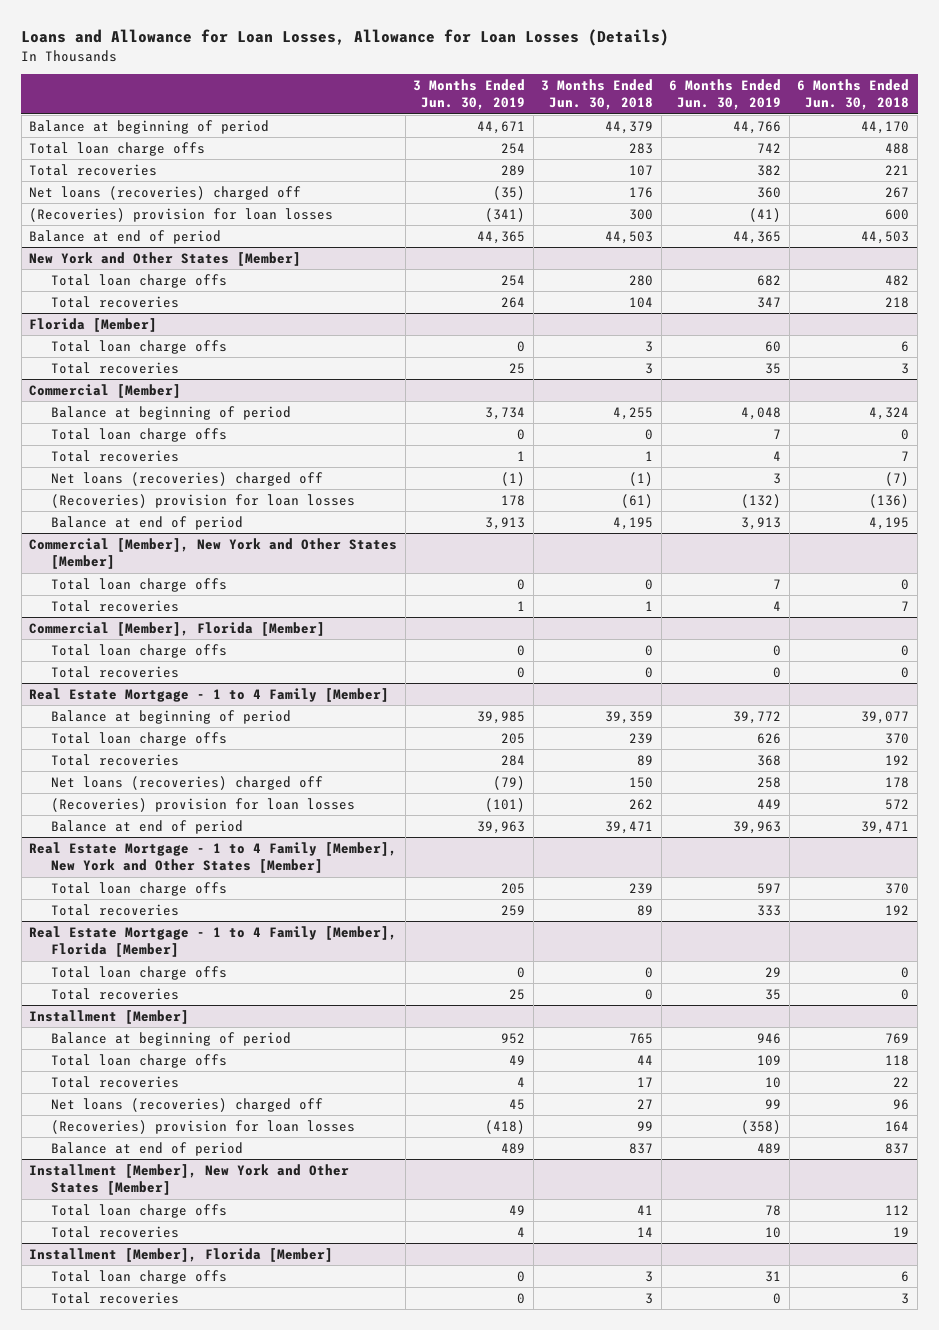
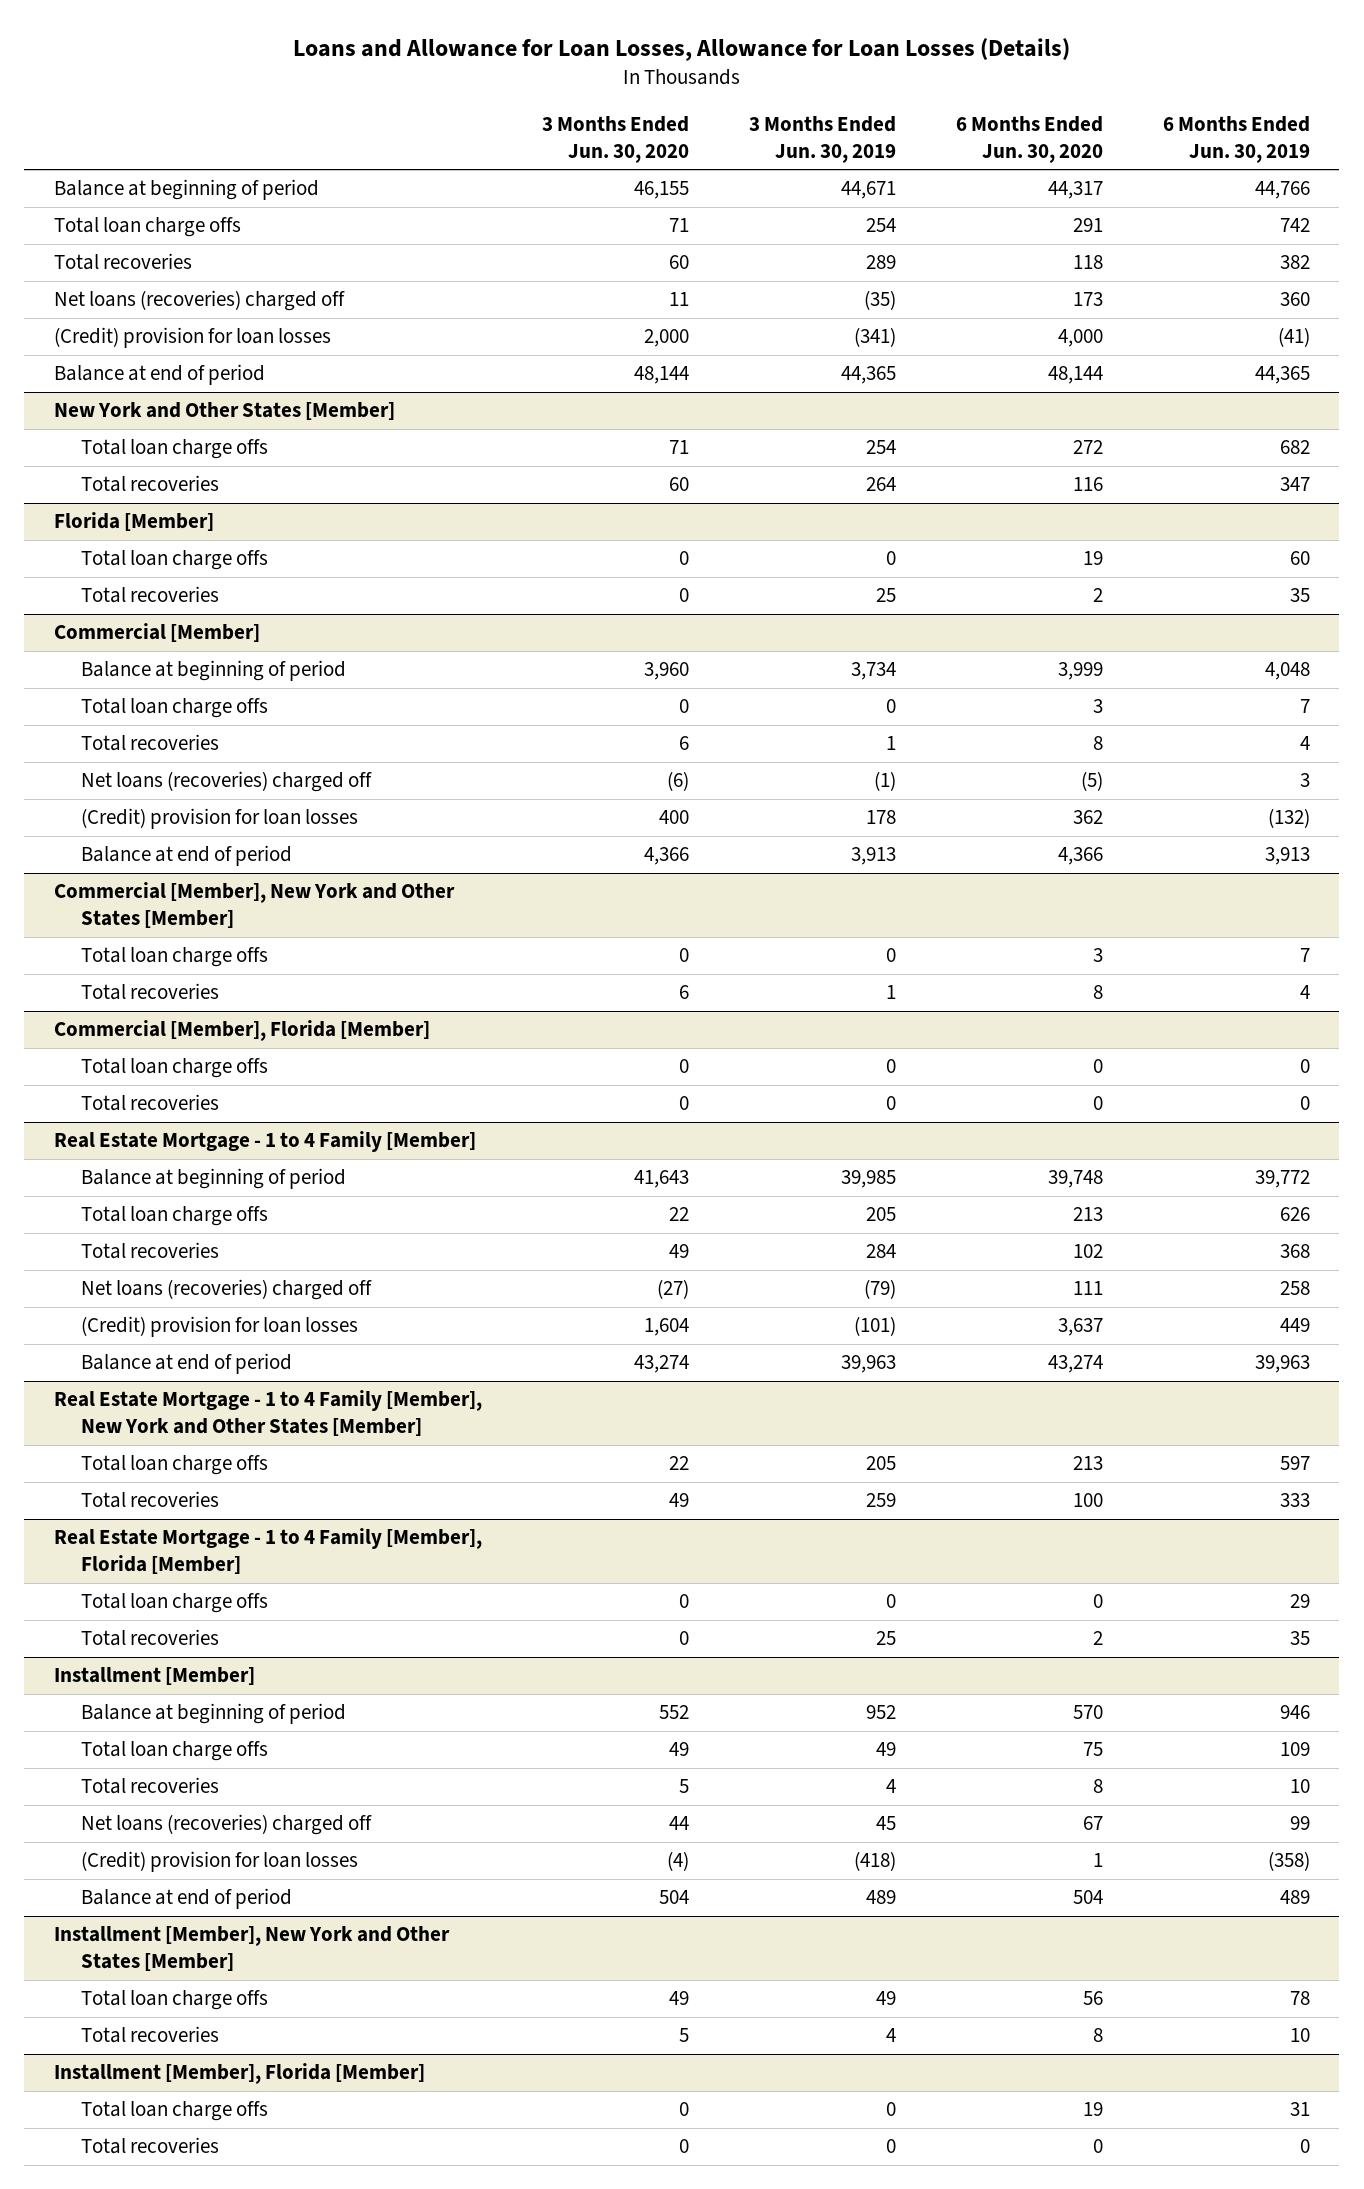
- | 3 Months Ended Jun. 30, 2019 | 3 Months Ended Jun. 30, 2018 | 6 Months Ended Jun. 30, 2019 | 6 Months Ended Jun. 30, 2018
+ | 3 Months Ended Jun. 30, 2020 | 3 Months Ended Jun. 30, 2019 | 6 Months Ended Jun. 30, 2020 | 6 Months Ended Jun. 30, 2019
- (Recoveries) provision for loan losses | (341) | 300 | (41) | 600
+ (Credit) provision for loan losses | 2,000 | (341) | 4,000 | (41)
@ Commercial [Member]
- (Recoveries) provision for loan losses | 178 | (61) | (132) | (136)
+ (Credit) provision for loan losses | 400 | 178 | 362 | (132)
@ Real Estate Mortgage - 1 to 4 Family [Member]
- (Recoveries) provision for loan losses | (101) | 262 | 449 | 572
+ (Credit) provision for loan losses | 1,604 | (101) | 3,637 | 449
@ Installment [Member]
- (Recoveries) provision for loan losses | (418) | 99 | (358) | 164
+ (Credit) provision for loan losses | (4) | (418) | 1 | (358)

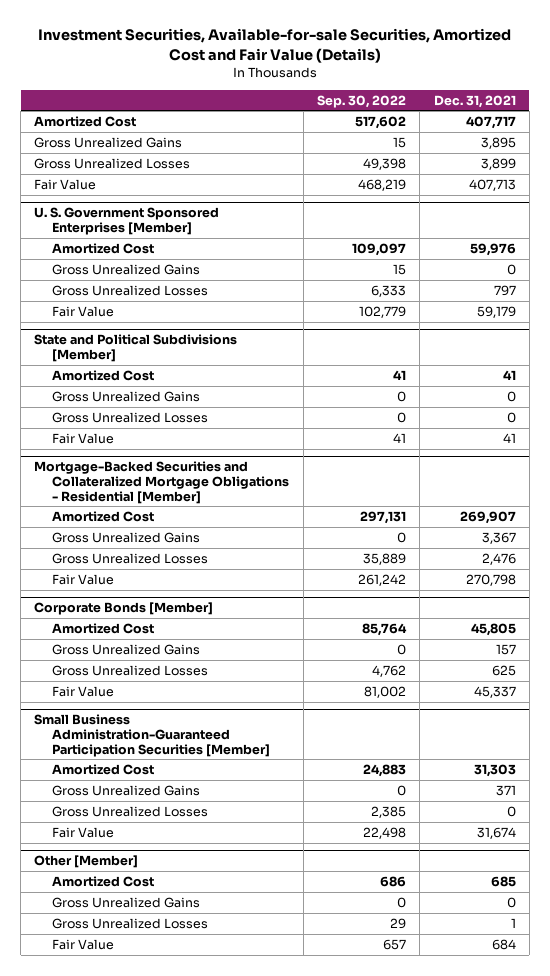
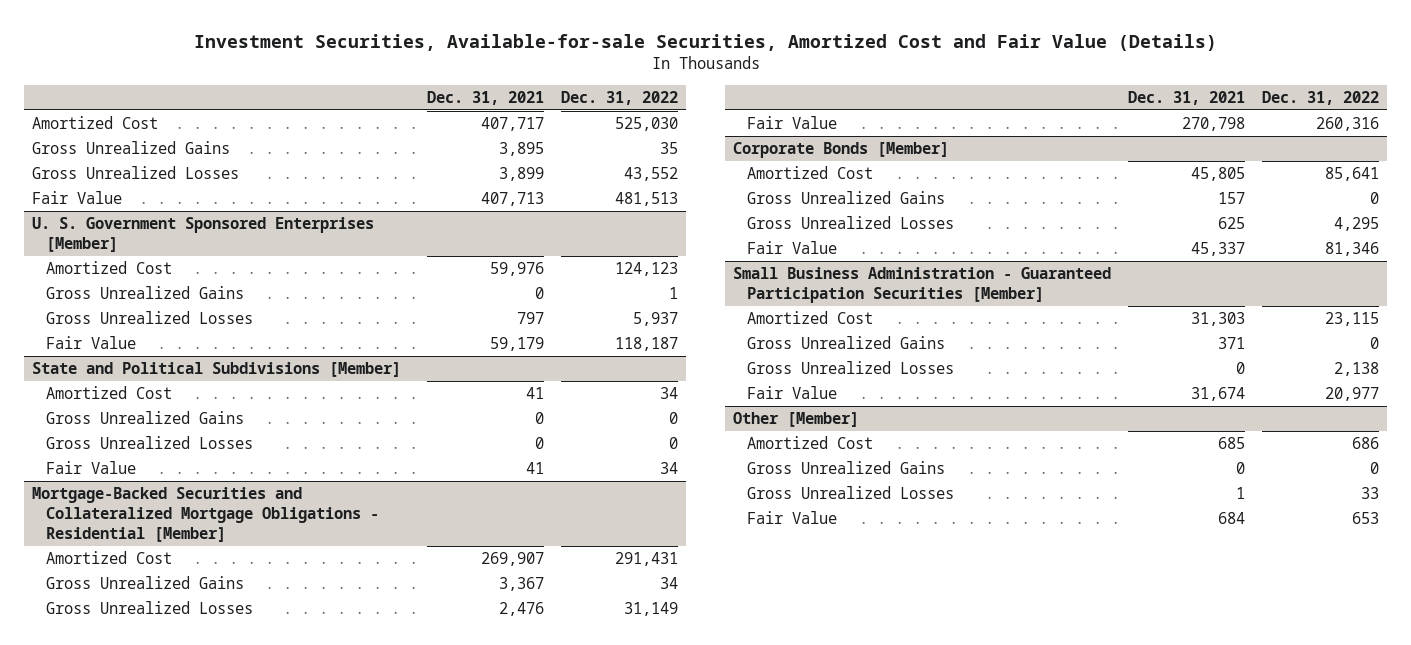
- | Sep. 30, 2022 | Dec. 31, 2021
+ | Dec. 31, 2021 | Dec. 31, 2022
- Small Business Administration-Guaranteed Participation Securities [Member]
+ Small Business Administration - Guaranteed Participation Securities [Member]

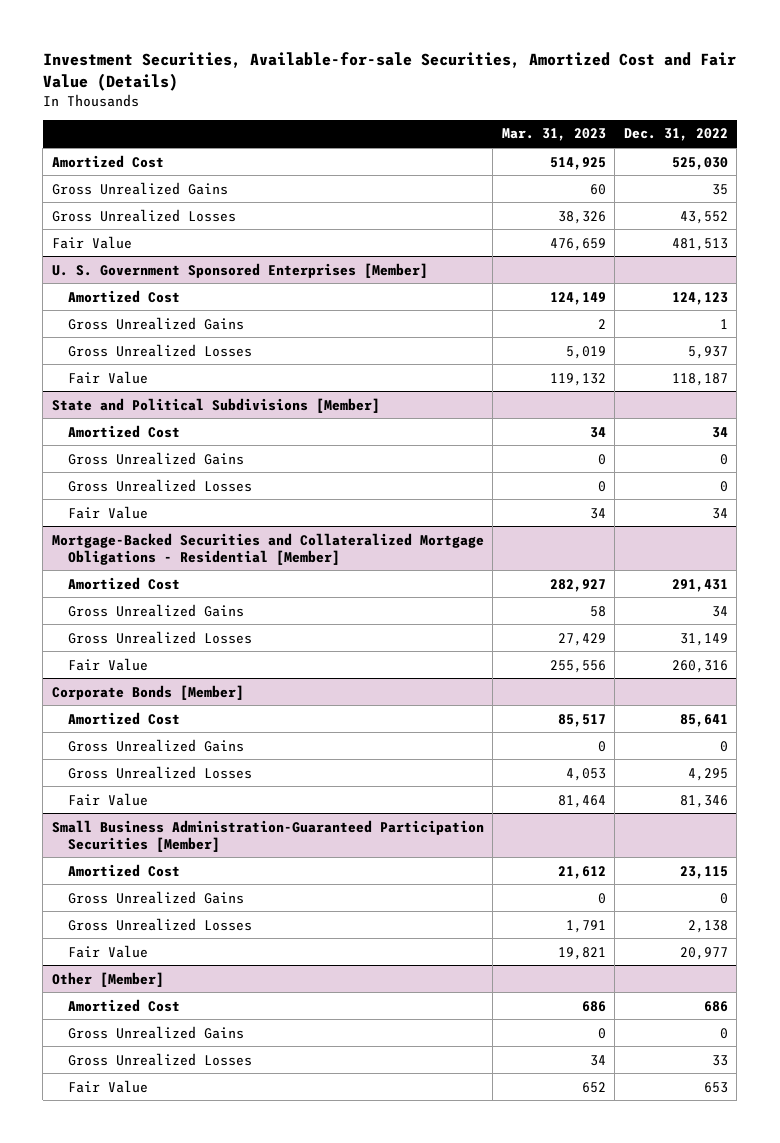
- | Dec. 31, 2021 | Dec. 31, 2022
+ | Mar. 31, 2023 | Dec. 31, 2022
- Small Business Administration - Guaranteed Participation Securities [Member]
+ Small Business Administration-Guaranteed Participation Securities [Member]

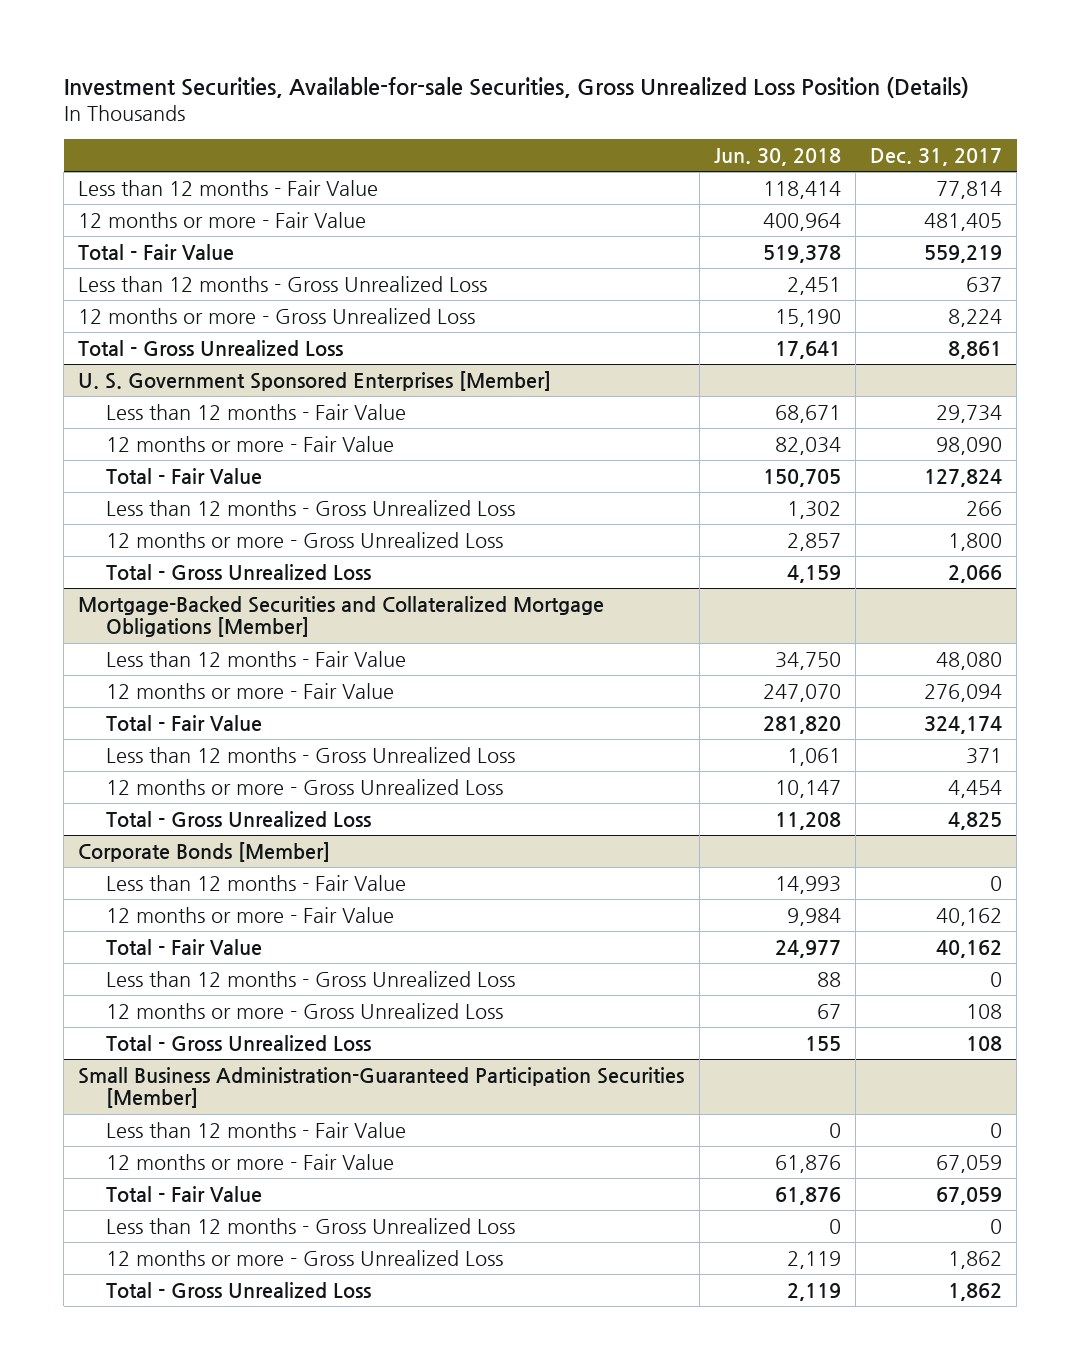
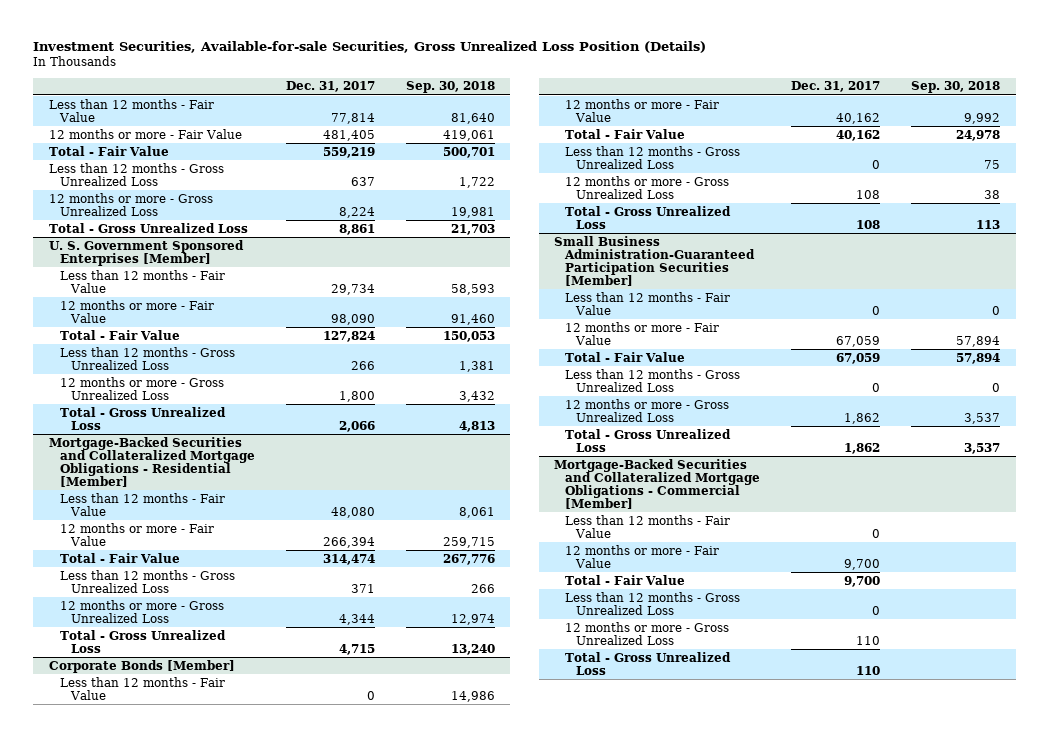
- | Jun. 30, 2018 | Dec. 31, 2017
+ | Dec. 31, 2017 | Sep. 30, 2018
- Mortgage-Backed Securities and Collateralized Mortgage Obligations [Member]
+ Mortgage-Backed Securities and Collateralized Mortgage Obligations - Residential [Member]
- 12 months or more - Fair Value | 247,070 | 276,094
- Total - Fair Value | 281,820 | 324,174
+ 12 months or more - Fair Value | 266,394 | 259,715
+ Total - Fair Value | 314,474 | 267,776
- 12 months or more - Gross Unrealized Loss | 10,147 | 4,454
- Total - Gross Unrealized Loss | 11,208 | 4,825
+ 12 months or more - Gross Unrealized Loss | 4,344 | 12,974
+ Total - Gross Unrealized Loss | 4,715 | 13,240
+ Mortgage-Backed Securities and Collateralized Mortgage Obligations - Commercial [Member]
+ Less than 12 months - Fair Value | 0 |
+ 12 months or more - Fair Value | 9,700 |
+ Total - Fair Value | 9,700 |
+ Less than 12 months - Gross Unrealized Loss | 0 |
+ 12 months or more - Gross Unrealized Loss | 110 |
+ Total - Gross Unrealized Loss | 110 |

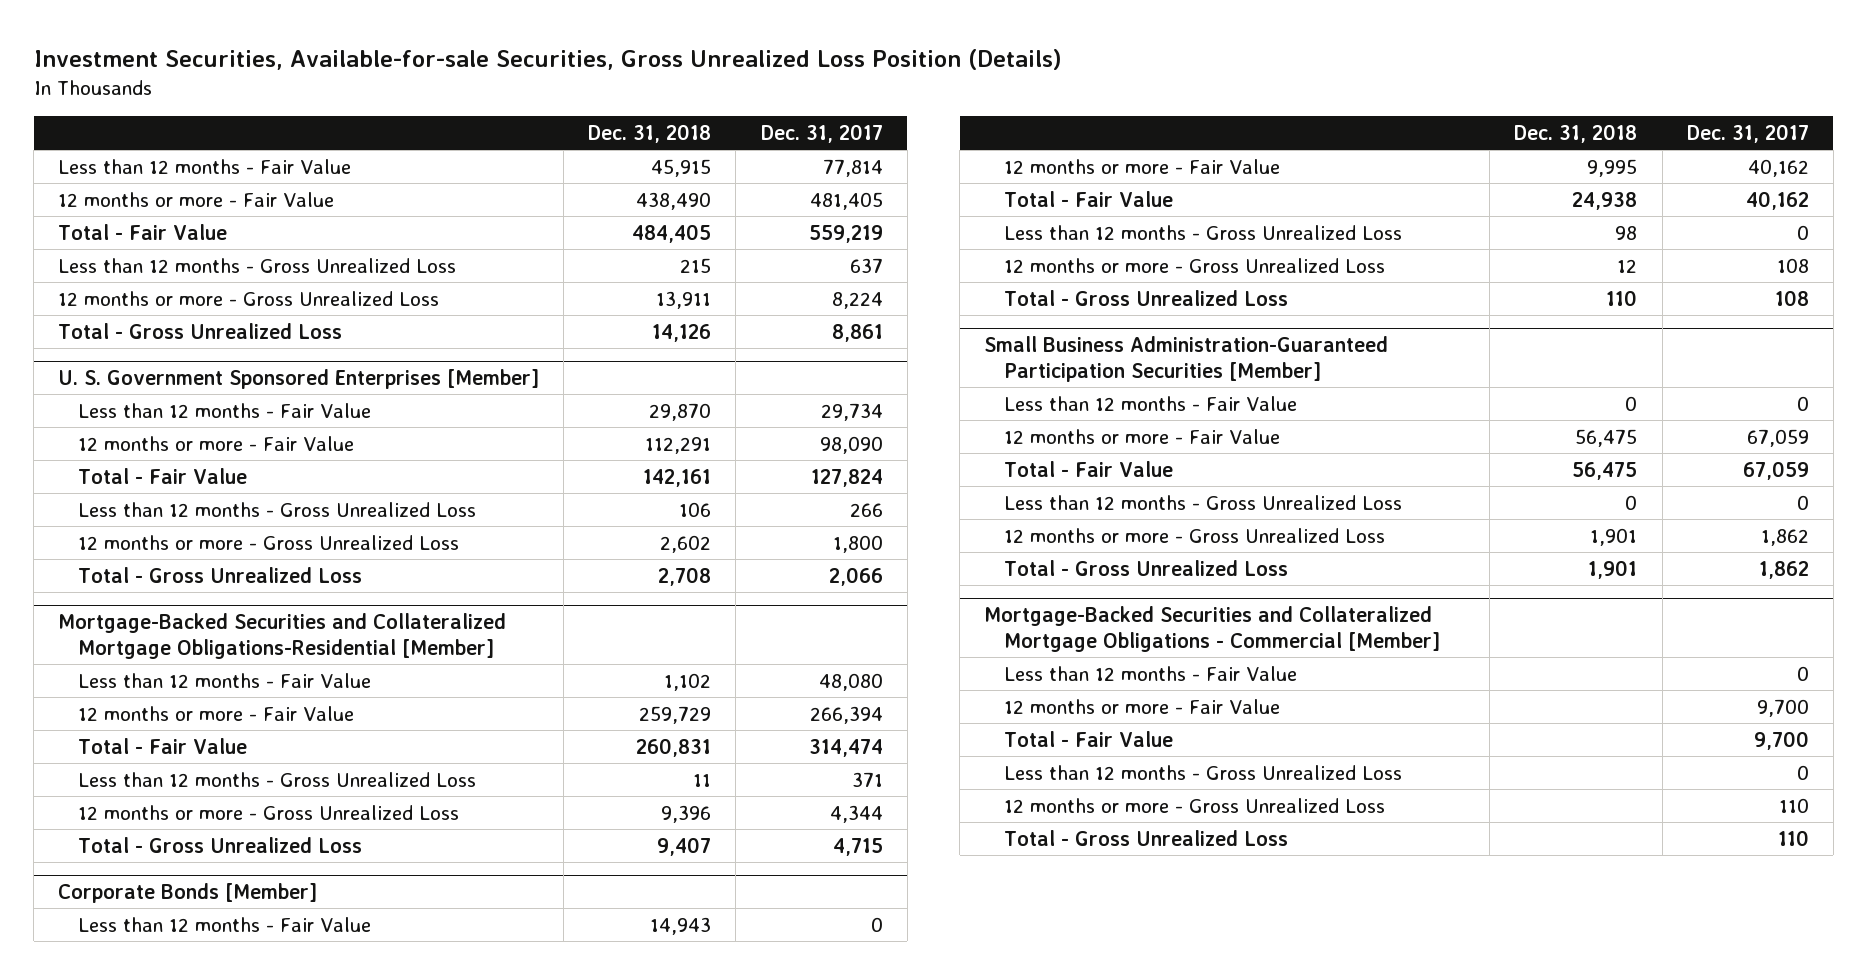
- | Dec. 31, 2017 | Sep. 30, 2018
+ | Dec. 31, 2018 | Dec. 31, 2017
- Mortgage-Backed Securities and Collateralized Mortgage Obligations - Residential [Member]
+ Mortgage-Backed Securities and Collateralized Mortgage Obligations-Residential [Member]

